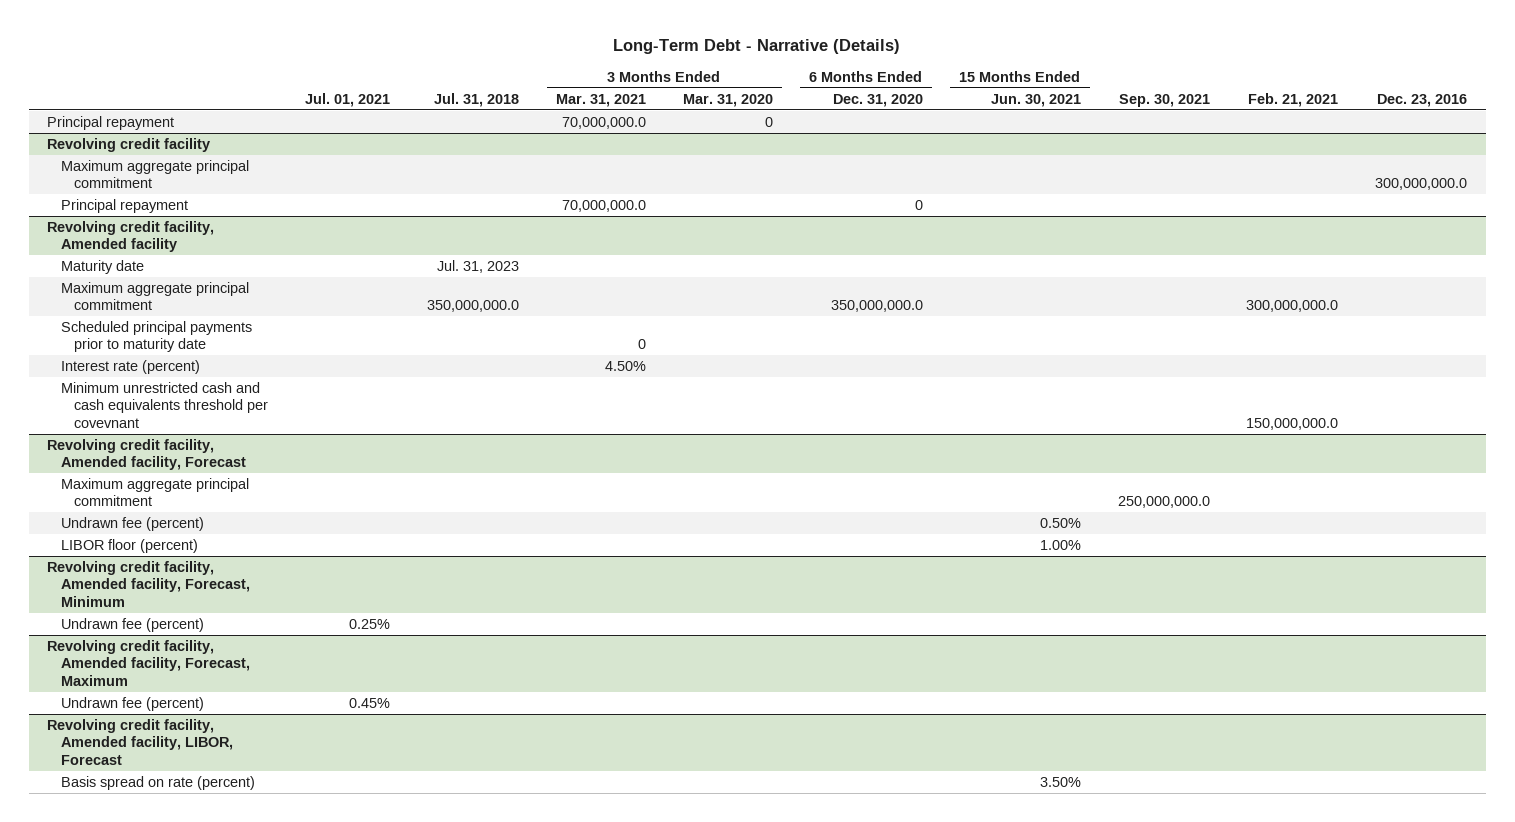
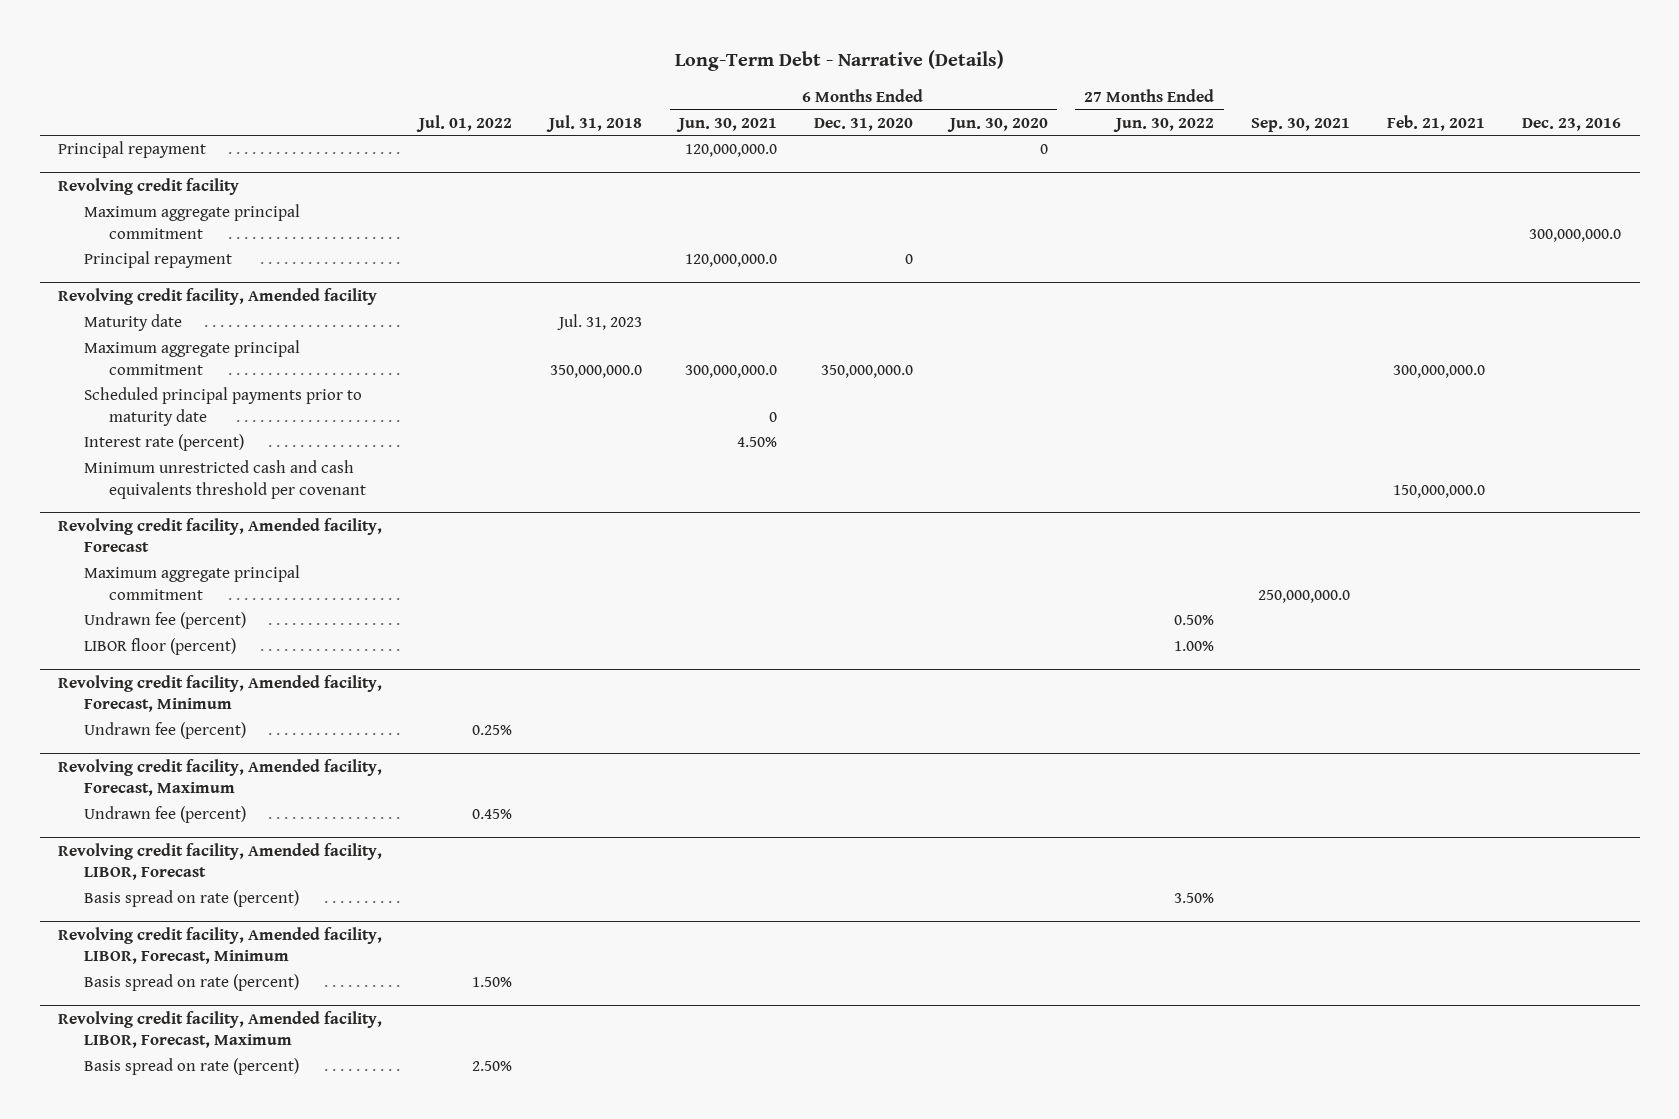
- | Jul. 01, 2021 | Jul. 31, 2018 | 3 Months Ended Mar. 31, 2021 | 3 Months Ended Mar. 31, 2020 | 6 Months Ended Dec. 31, 2020 | 15 Months Ended Jun. 30, 2021 | Sep. 30, 2021 | Feb. 21, 2021 | Dec. 23, 2016
+ | Jul. 01, 2022 | Jul. 31, 2018 | 6 Months Ended Jun. 30, 2021 | 6 Months Ended Dec. 31, 2020 | 6 Months Ended Jun. 30, 2020 | 27 Months Ended Jun. 30, 2022 | Sep. 30, 2021 | Feb. 21, 2021 | Dec. 23, 2016
@ Revolving credit facility, Amended facility
- Minimum unrestricted cash and cash equivalents threshold per covevnant | | | | | | | | 150,000,000.0 |
+ Minimum unrestricted cash and cash equivalents threshold per covenant | | | | | | | | 150,000,000.0 |
+ Revolving credit facility, Amended facility, LIBOR, Forecast, Minimum
+ Basis spread on rate (percent) | 1.50% | | | | | | | |
+ Revolving credit facility, Amended facility, LIBOR, Forecast, Maximum
+ Basis spread on rate (percent) | 2.50% | | | | | | | |

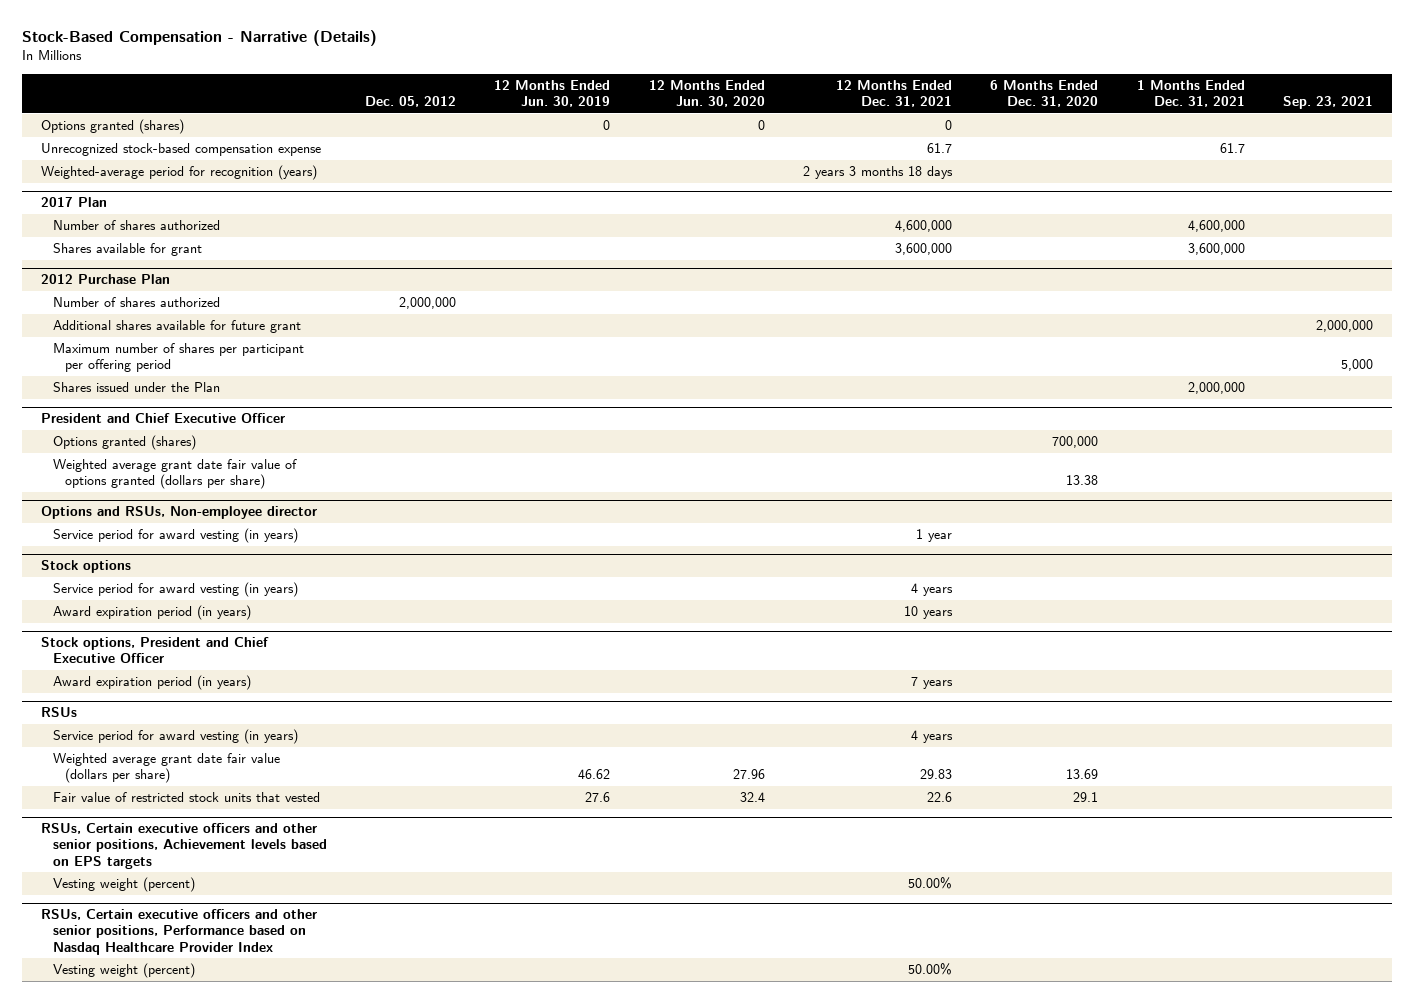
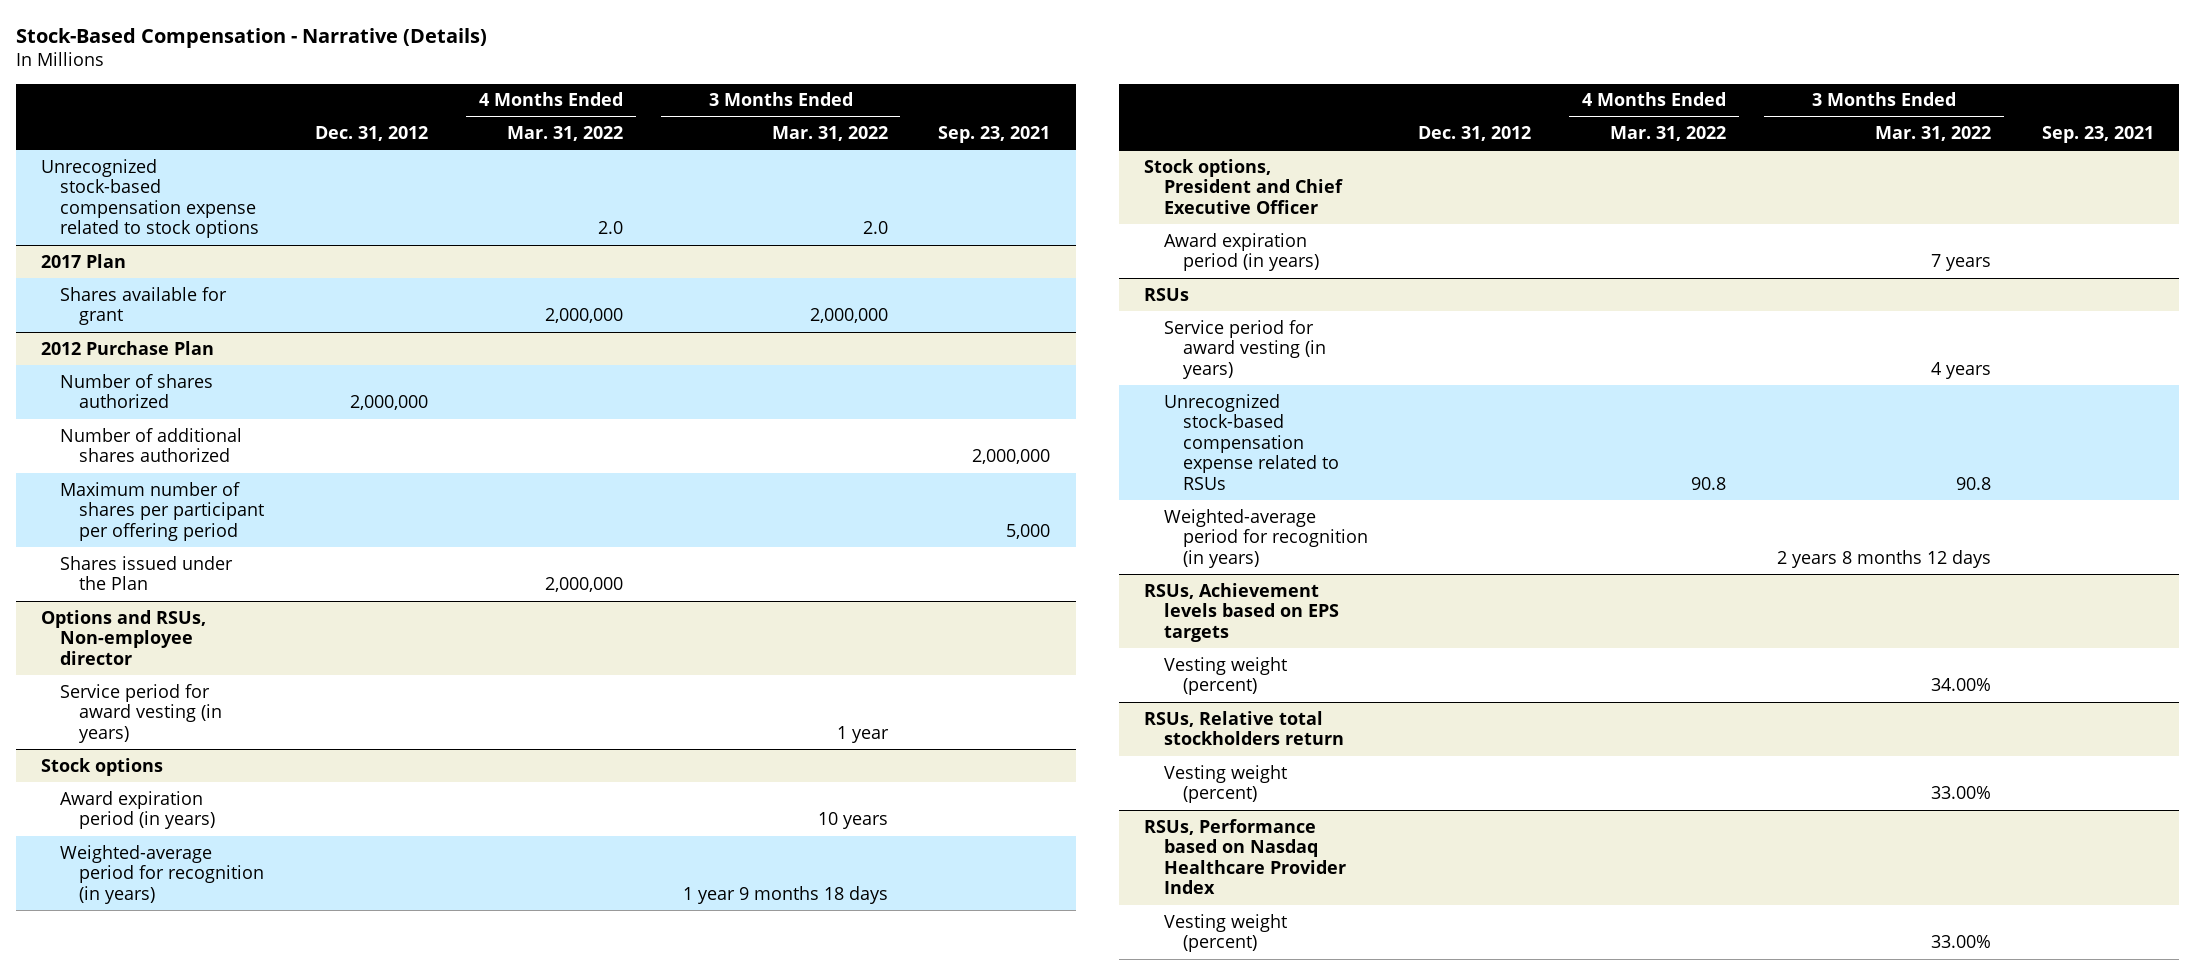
- | Dec. 05, 2012 | 12 Months Ended Jun. 30, 2019 | 12 Months Ended Jun. 30, 2020 | 12 Months Ended Dec. 31, 2021 | 6 Months Ended Dec. 31, 2020 | 1 Months Ended Dec. 31, 2021 | Sep. 23, 2021
+ | Dec. 31, 2012 | 4 Months Ended Mar. 31, 2022 | 3 Months Ended Mar. 31, 2022 | Sep. 23, 2021
- Options granted (shares) | | 0 | 0 | 0 | | |
- Unrecognized stock-based compensation expense | | | | 61.7 | | 61.7 |
- Weighted-average period for recognition (years) | | | | 2 years 3 months 18 days | | |
+ Unrecognized stock-based compensation expense related to stock options | | 2.0 | 2.0 |
@ 2017 Plan
- Number of shares authorized | | | | 4,600,000 | | 4,600,000 |
@ 2012 Purchase Plan
- Additional shares available for future grant | | | | | | | 2,000,000
+ Number of additional shares authorized | | | | 2,000,000
- President and Chief Executive Officer
- Options granted (shares) | | | | | 700,000 | |
- Weighted average grant date fair value of options granted (dollars per share) | | | | | 13.38 | |
@ Stock options
- Service period for award vesting (in years) | | | | 4 years | | |
+ Weighted-average period for recognition (in years) | | | 1 year 9 months 18 days |
@ RSUs
- Weighted average grant date fair value (dollars per share) | | 46.62 | 27.96 | 29.83 | 13.69 | |
- Fair value of restricted stock units that vested | | 27.6 | 32.4 | 22.6 | 29.1 | |
- RSUs, Certain executive officers and other senior positions, Achievement levels based on EPS targets
@ RSUs
+ Unrecognized stock-based compensation expense related to RSUs | | 90.8 | 90.8 |
+ Weighted-average period for recognition (in years) | | | 2 years 8 months 12 days |
+ RSUs, Achievement levels based on EPS targets
- RSUs, Certain executive officers and other senior positions, Performance based on Nasdaq Healthcare Provider Index
+ RSUs, Relative total stockholders return
+ Vesting weight (percent) | | | 33.00% |
+ RSUs, Performance based on Nasdaq Healthcare Provider Index

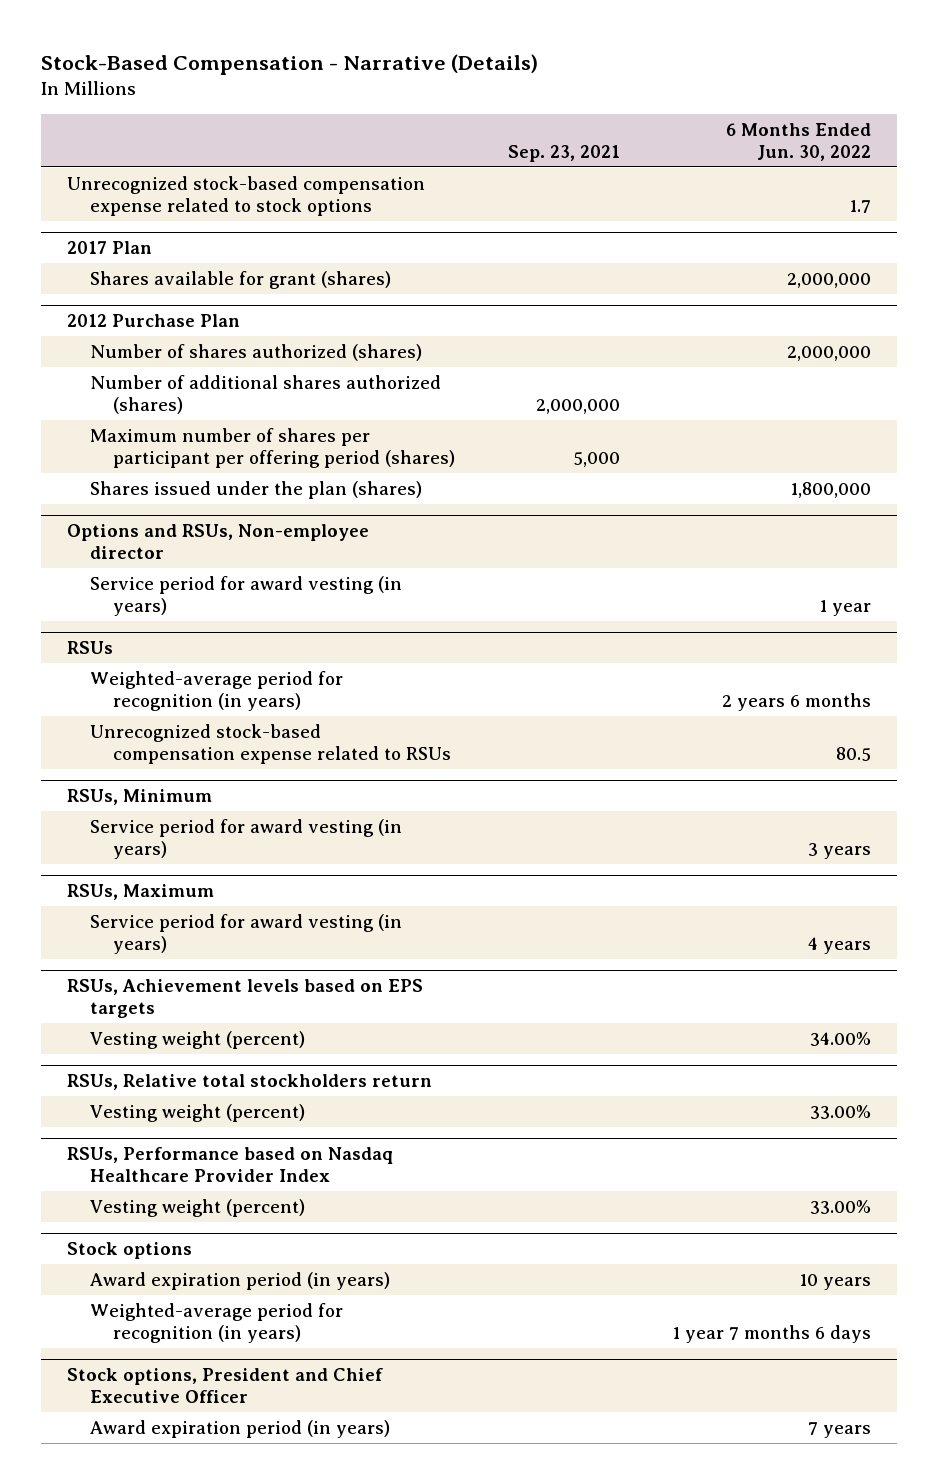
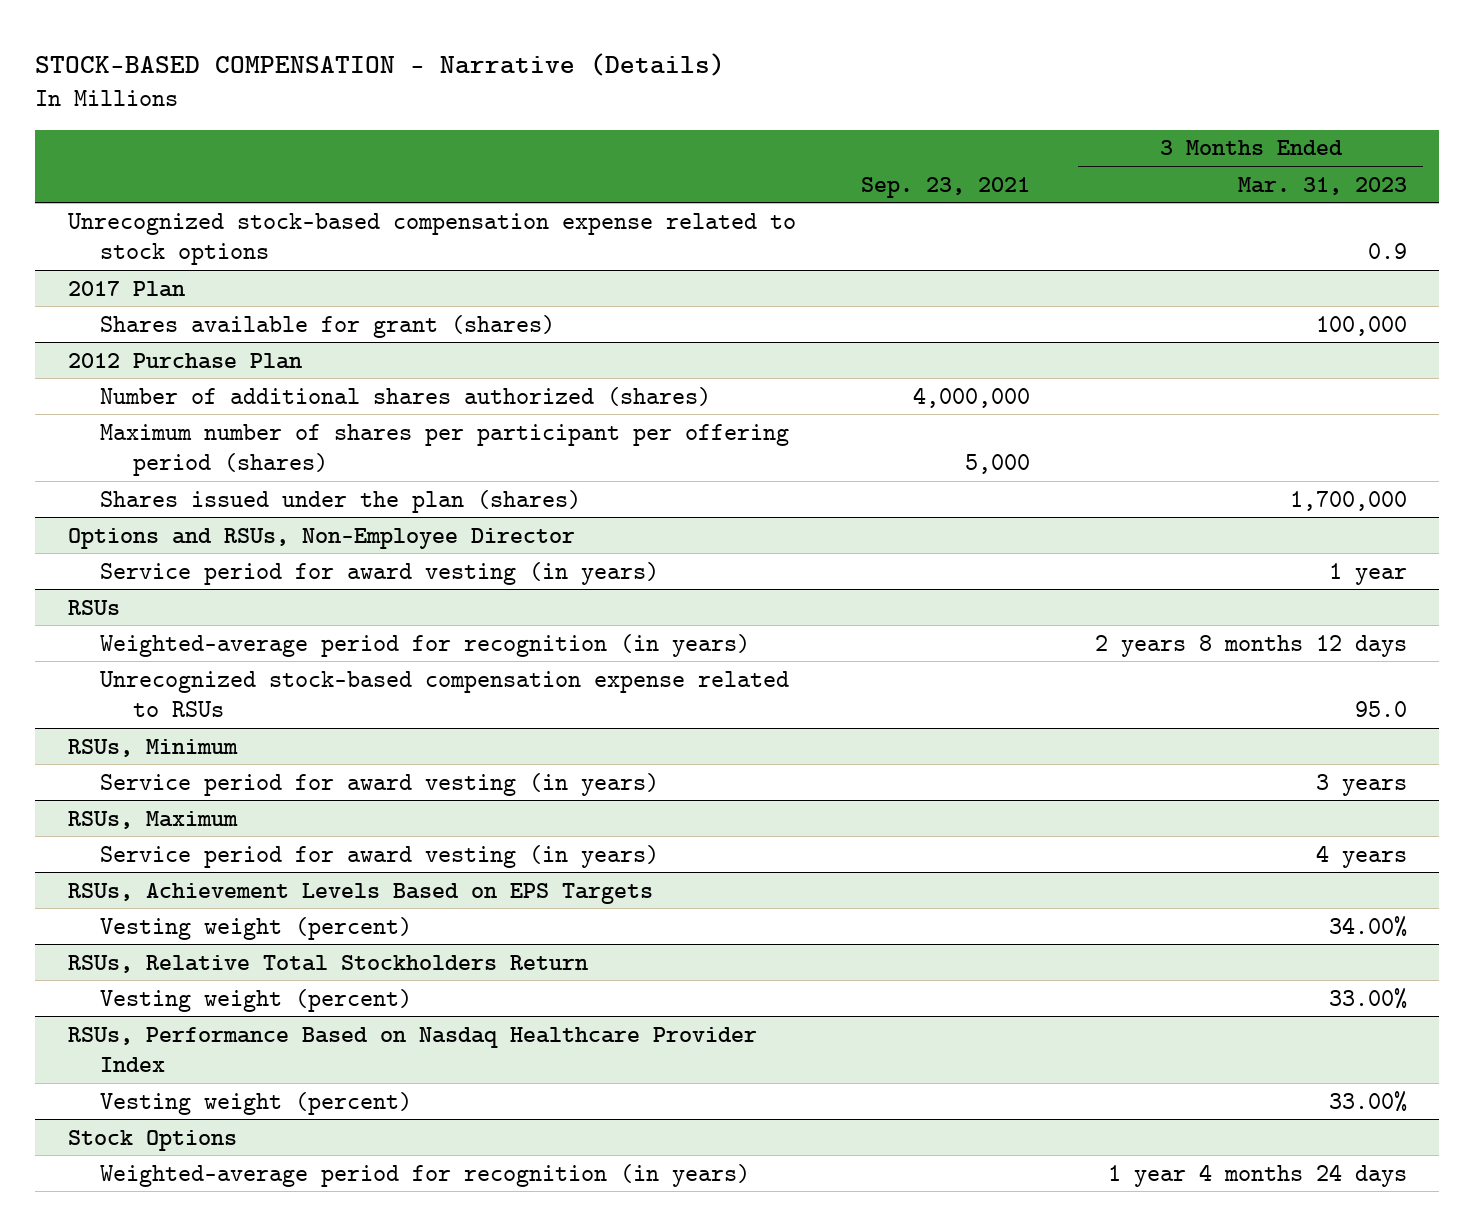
- Stock-Based Compensation - Narrative (Details)
+ STOCK-BASED COMPENSATION - Narrative (Details)
- | Sep. 23, 2021 | 6 Months Ended Jun. 30, 2022
+ | Sep. 23, 2021 | 3 Months Ended Mar. 31, 2023
@ 2012 Purchase Plan
- Number of shares authorized (shares) | | 2,000,000
- Number of additional shares authorized (shares) | 2,000,000 |
+ Number of additional shares authorized (shares) | 4,000,000 |
- Options and RSUs, Non-employee director
+ Options and RSUs, Non-Employee Director
- RSUs, Achievement levels based on EPS targets
+ RSUs, Achievement Levels Based on EPS Targets
- RSUs, Relative total stockholders return
+ RSUs, Relative Total Stockholders Return
- RSUs, Performance based on Nasdaq Healthcare Provider Index
+ RSUs, Performance Based on Nasdaq Healthcare Provider Index
- Stock options
- Award expiration period (in years) | | 10 years
+ Stock Options
- Stock options, President and Chief Executive Officer
- Award expiration period (in years) | | 7 years

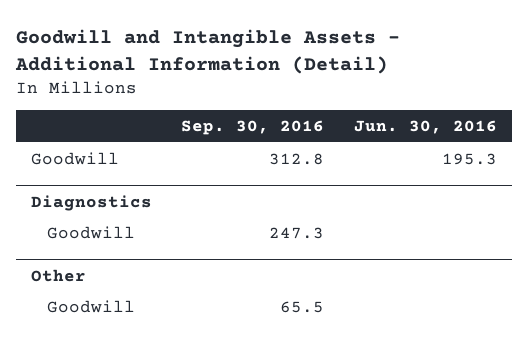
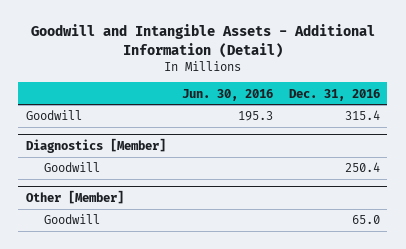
- | Sep. 30, 2016 | Jun. 30, 2016
+ | Jun. 30, 2016 | Dec. 31, 2016
- Diagnostics
+ Diagnostics [Member]
- Other
+ Other [Member]

